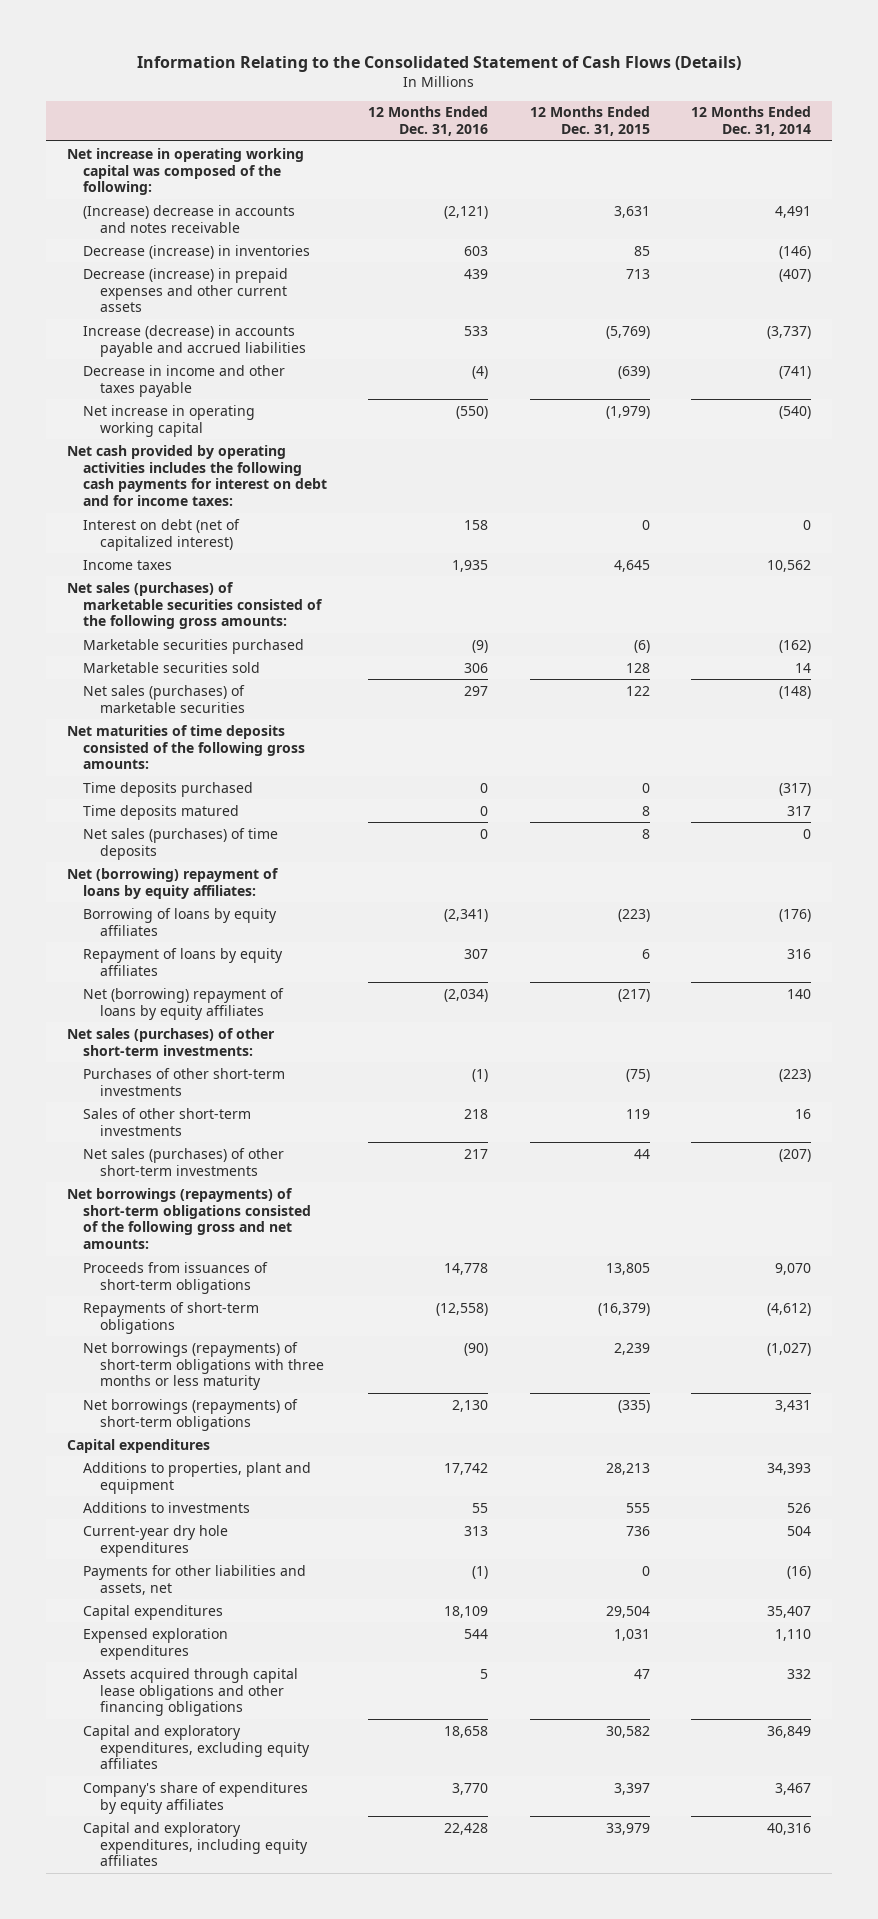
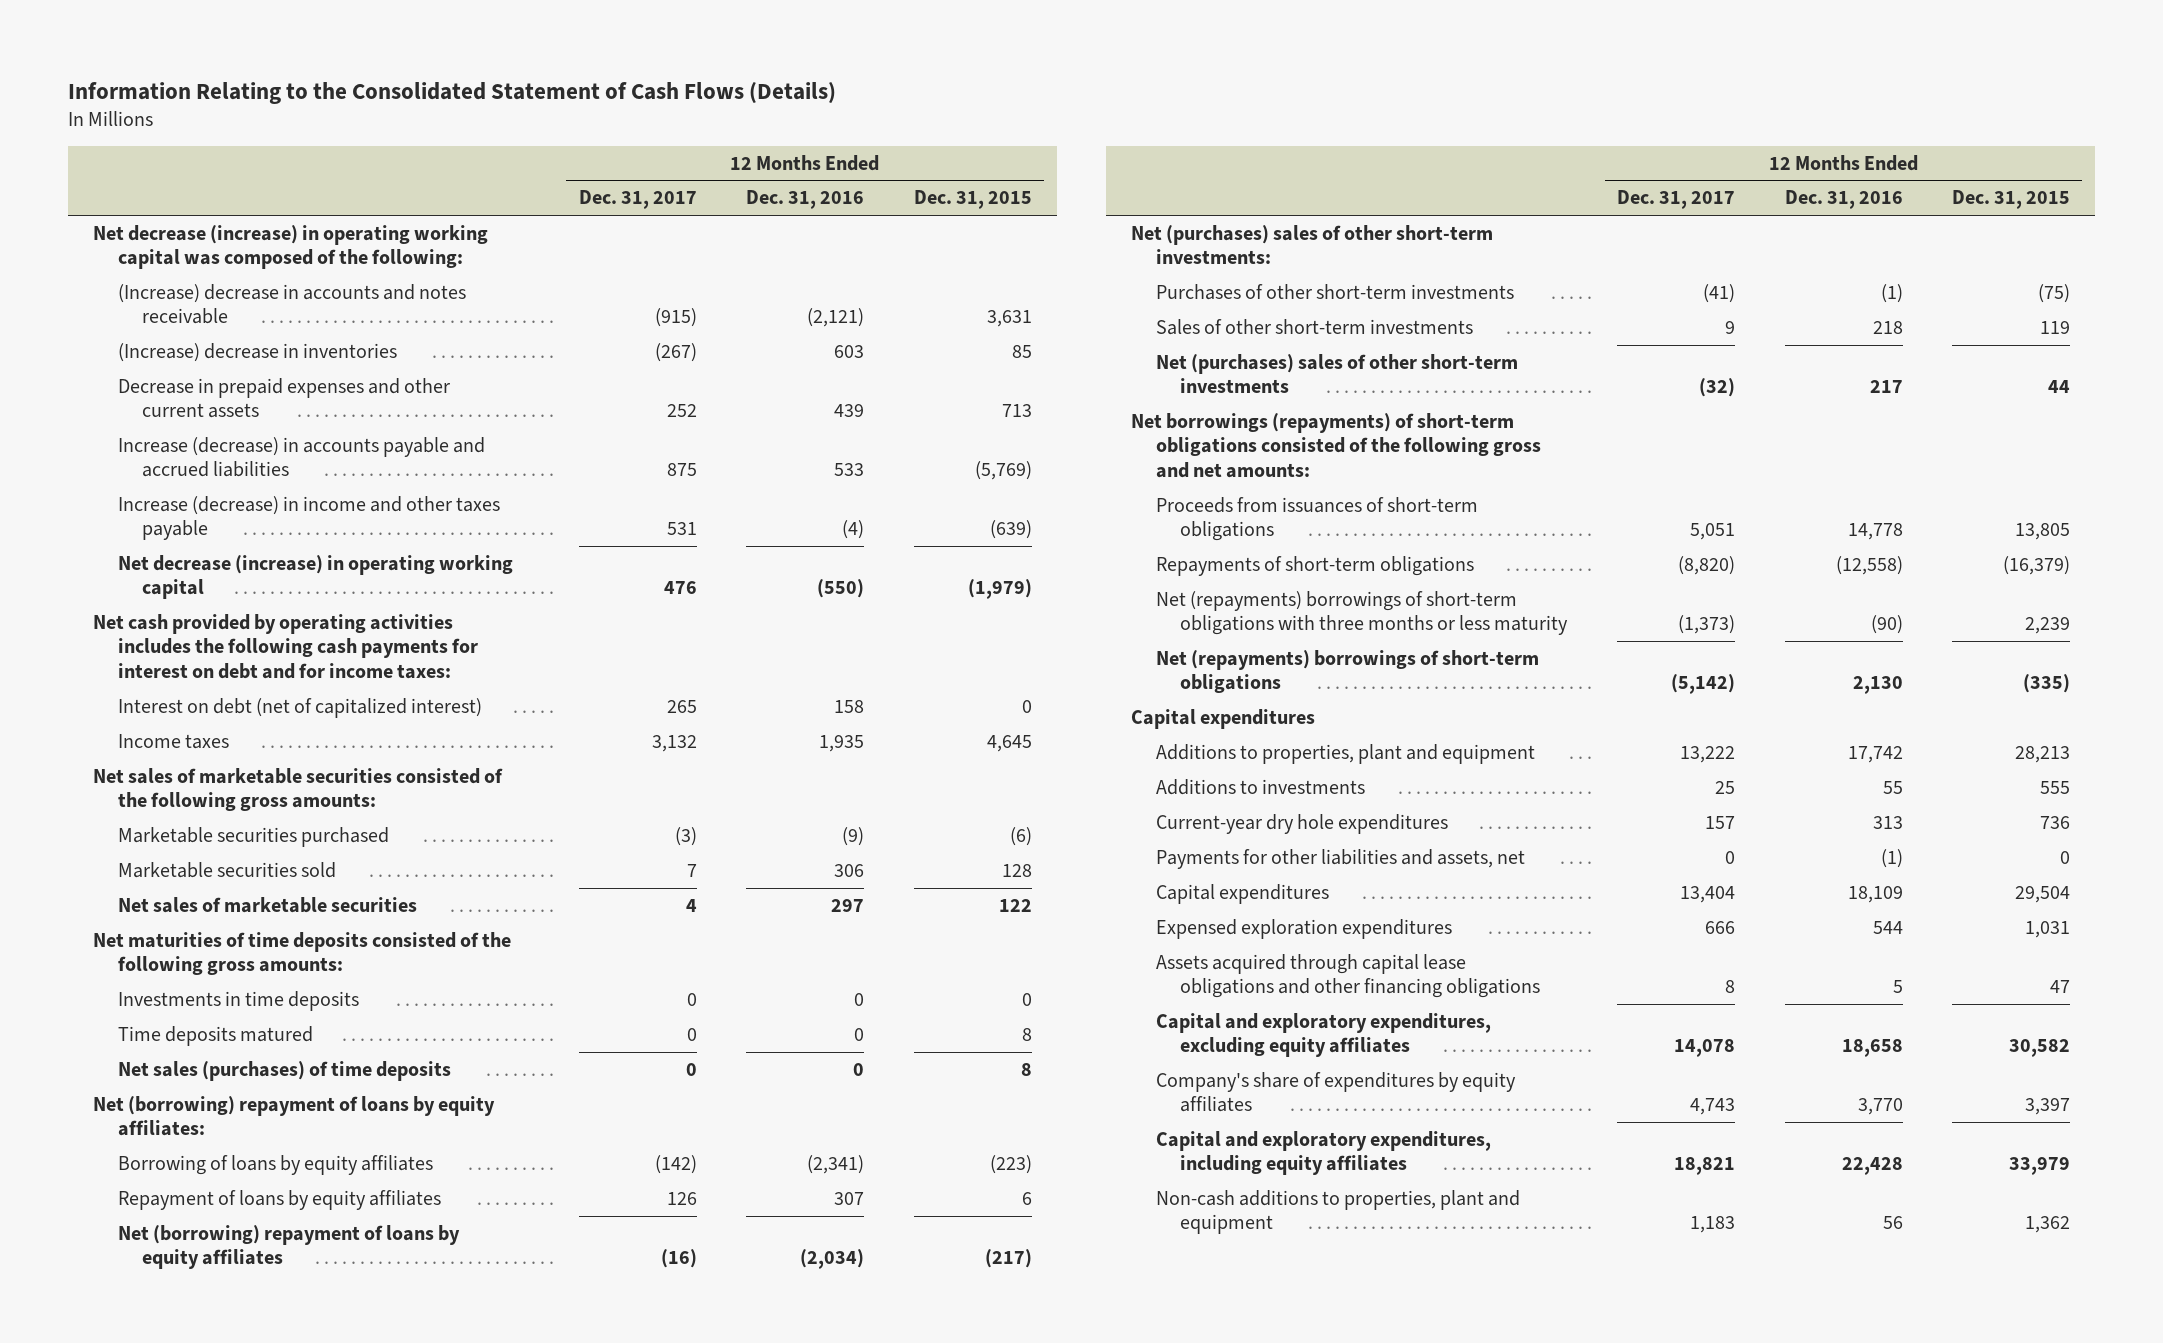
- | 12 Months Ended Dec. 31, 2016 | 12 Months Ended Dec. 31, 2015 | 12 Months Ended Dec. 31, 2014
+ | 12 Months Ended Dec. 31, 2017 | 12 Months Ended Dec. 31, 2016 | 12 Months Ended Dec. 31, 2015
- Net increase in operating working capital was composed of the following:
+ Net decrease (increase) in operating working capital was composed of the following:
- Decrease (increase) in inventories | 603 | 85 | (146)
- Decrease (increase) in prepaid expenses and other current assets | 439 | 713 | (407)
+ (Increase) decrease in inventories | (267) | 603 | 85
+ Decrease in prepaid expenses and other current assets | 252 | 439 | 713
- Decrease in income and other taxes payable | (4) | (639) | (741)
- Net increase in operating working capital | (550) | (1,979) | (540)
+ Increase (decrease) in income and other taxes payable | 531 | (4) | (639)
+ Net decrease (increase) in operating working capital | 476 | (550) | (1,979)
- Net sales (purchases) of marketable securities consisted of the following gross amounts:
+ Net sales of marketable securities consisted of the following gross amounts:
- Net sales (purchases) of marketable securities | 297 | 122 | (148)
+ Net sales of marketable securities | 4 | 297 | 122
- Time deposits purchased | 0 | 0 | (317)
+ Investments in time deposits | 0 | 0 | 0
- Net sales (purchases) of other short-term investments:
+ Net (purchases) sales of other short-term investments:
- Net sales (purchases) of other short-term investments | 217 | 44 | (207)
+ Net (purchases) sales of other short-term investments | (32) | 217 | 44
- Net borrowings (repayments) of short-term obligations with three months or less maturity | (90) | 2,239 | (1,027)
- Net borrowings (repayments) of short-term obligations | 2,130 | (335) | 3,431
+ Net (repayments) borrowings of short-term obligations with three months or less maturity | (1,373) | (90) | 2,239
+ Net (repayments) borrowings of short-term obligations | (5,142) | 2,130 | (335)
+ Non-cash additions to properties, plant and equipment | 1,183 | 56 | 1,362

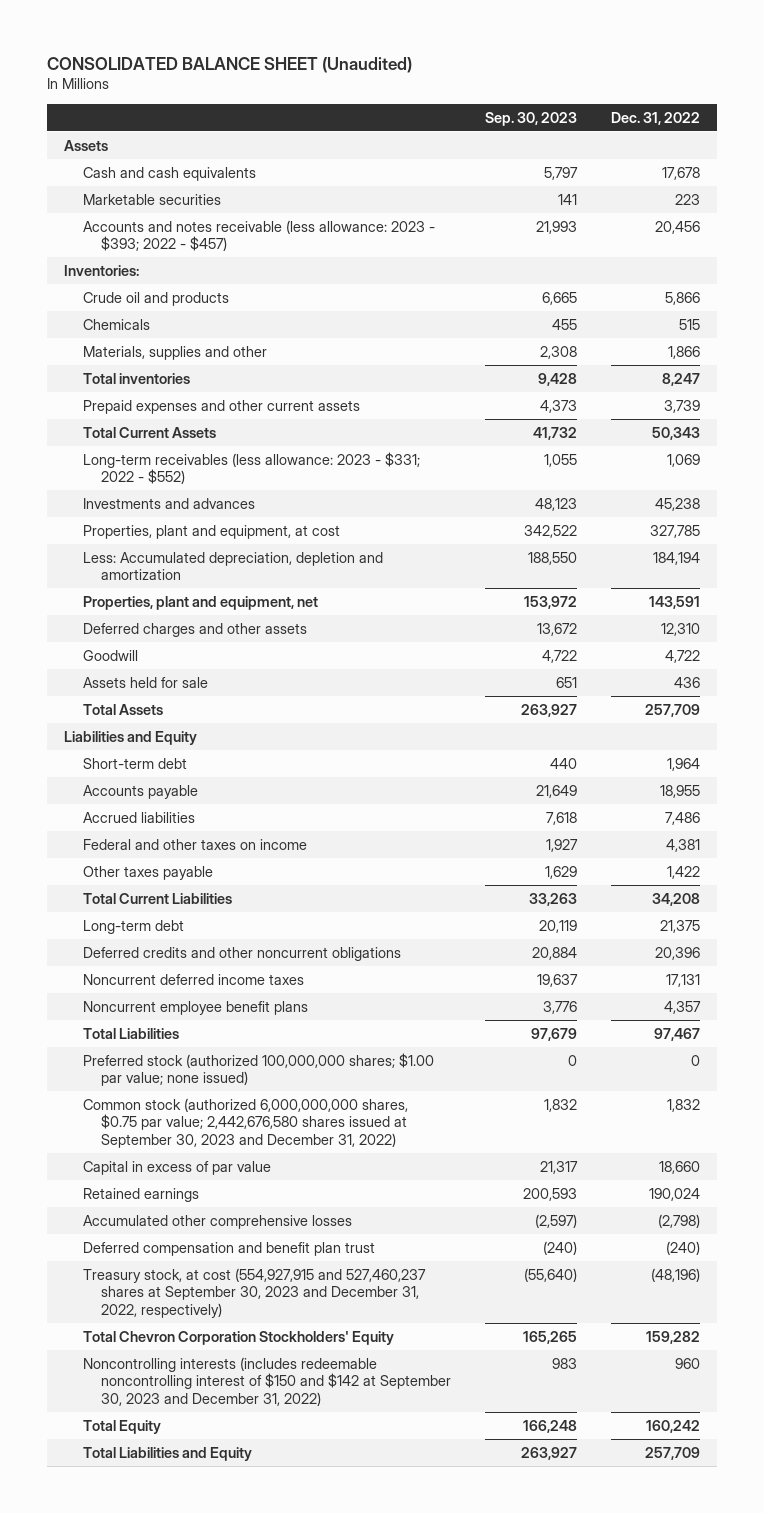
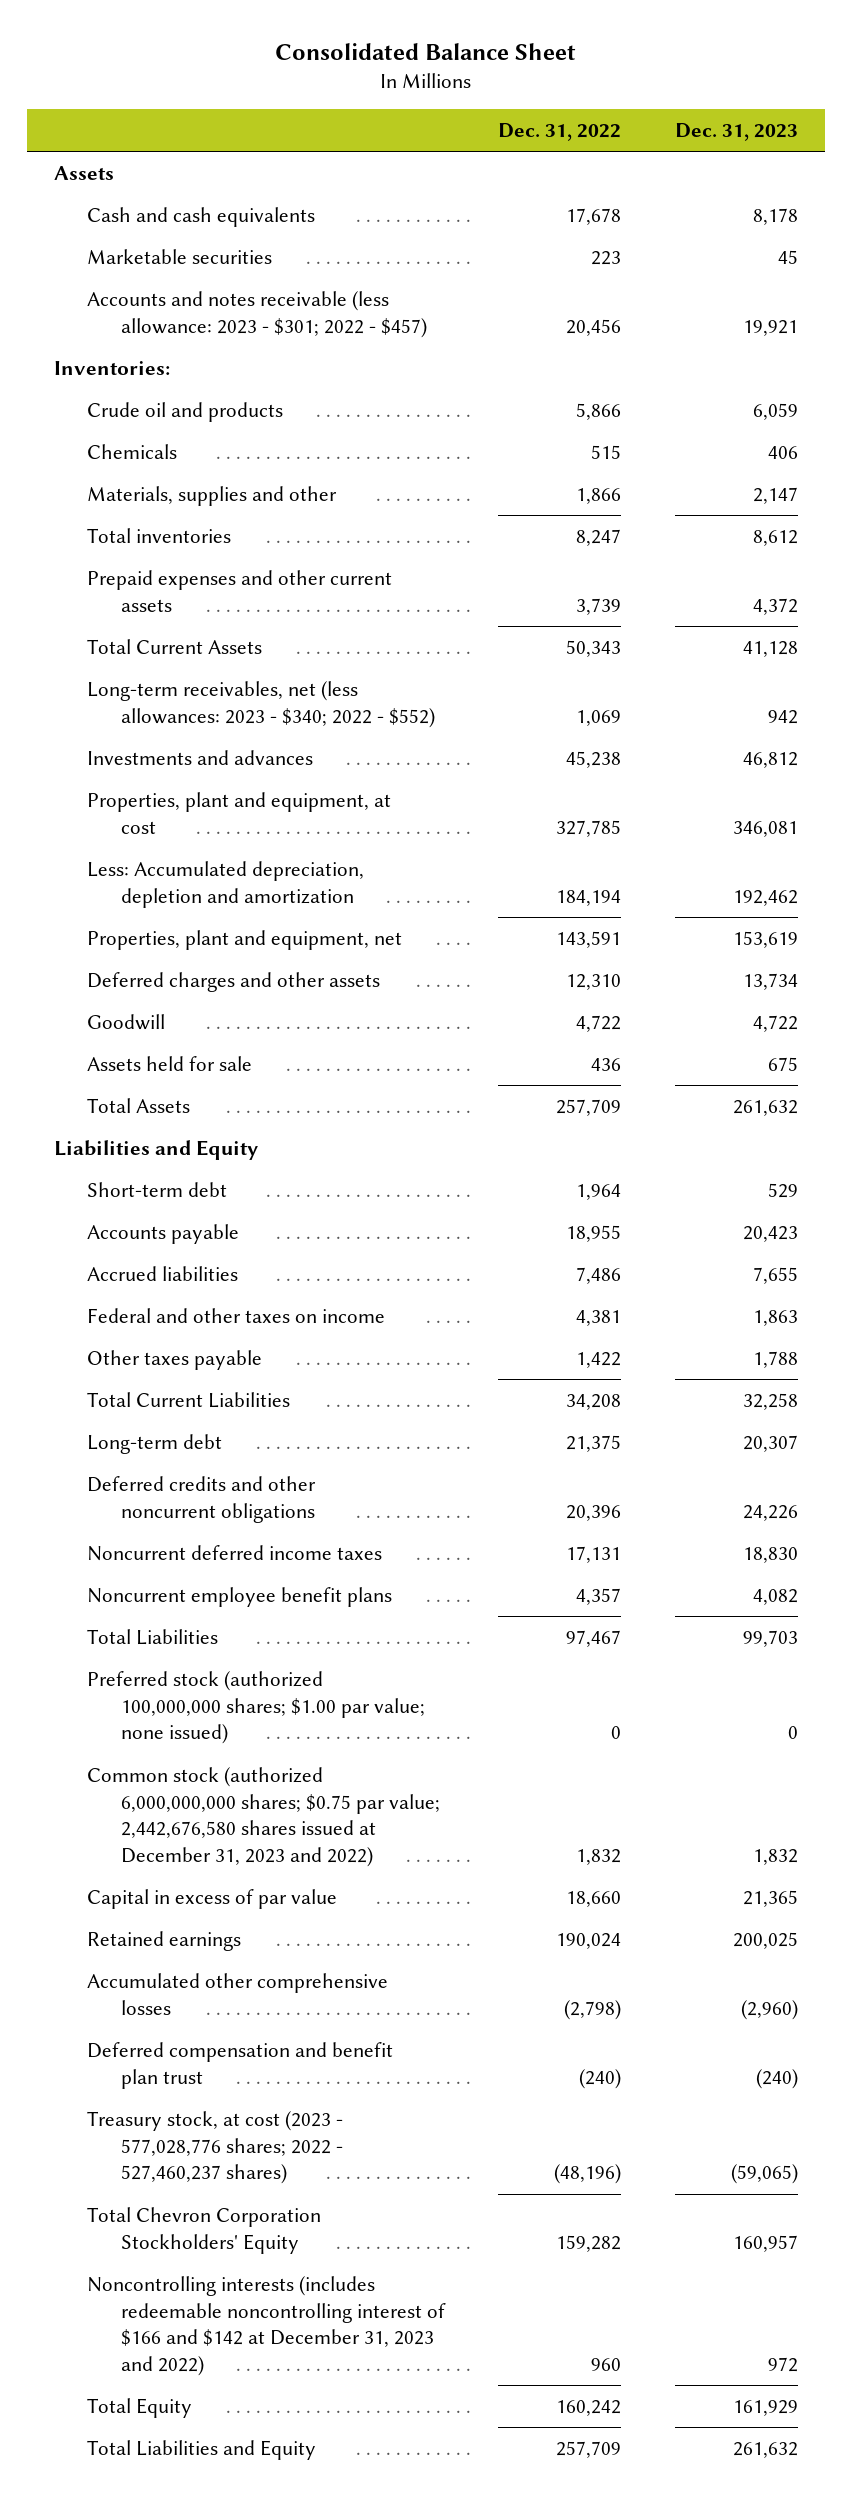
- CONSOLIDATED BALANCE SHEET (Unaudited)
+ Consolidated Balance Sheet
- | Sep. 30, 2023 | Dec. 31, 2022
+ | Dec. 31, 2022 | Dec. 31, 2023
- Accounts and notes receivable (less allowance: 2023 - $393; 2022 - $457) | 21,993 | 20,456
+ Accounts and notes receivable (less allowance: 2023 - $301; 2022 - $457) | 20,456 | 19,921
- Long-term receivables (less allowance: 2023 - $331; 2022 - $552) | 1,055 | 1,069
+ Long-term receivables, net (less allowances: 2023 - $340; 2022 - $552) | 1,069 | 942
- Common stock (authorized 6,000,000,000 shares, $0.75 par value; 2,442,676,580 shares issued at September 30, 2023 and December 31, 2022) | 1,832 | 1,832
+ Common stock (authorized 6,000,000,000 shares; $0.75 par value; 2,442,676,580 shares issued at December 31, 2023 and 2022) | 1,832 | 1,832
- Treasury stock, at cost (554,927,915 and 527,460,237 shares at September 30, 2023 and December 31, 2022, respectively) | (55,640) | (48,196)
+ Treasury stock, at cost (2023 - 577,028,776 shares; 2022 - 527,460,237 shares) | (48,196) | (59,065)
- Noncontrolling interests (includes redeemable noncontrolling interest of $150 and $142 at September 30, 2023 and December 31, 2022) | 983 | 960
+ Noncontrolling interests (includes redeemable noncontrolling interest of $166 and $142 at December 31, 2023 and 2022) | 960 | 972

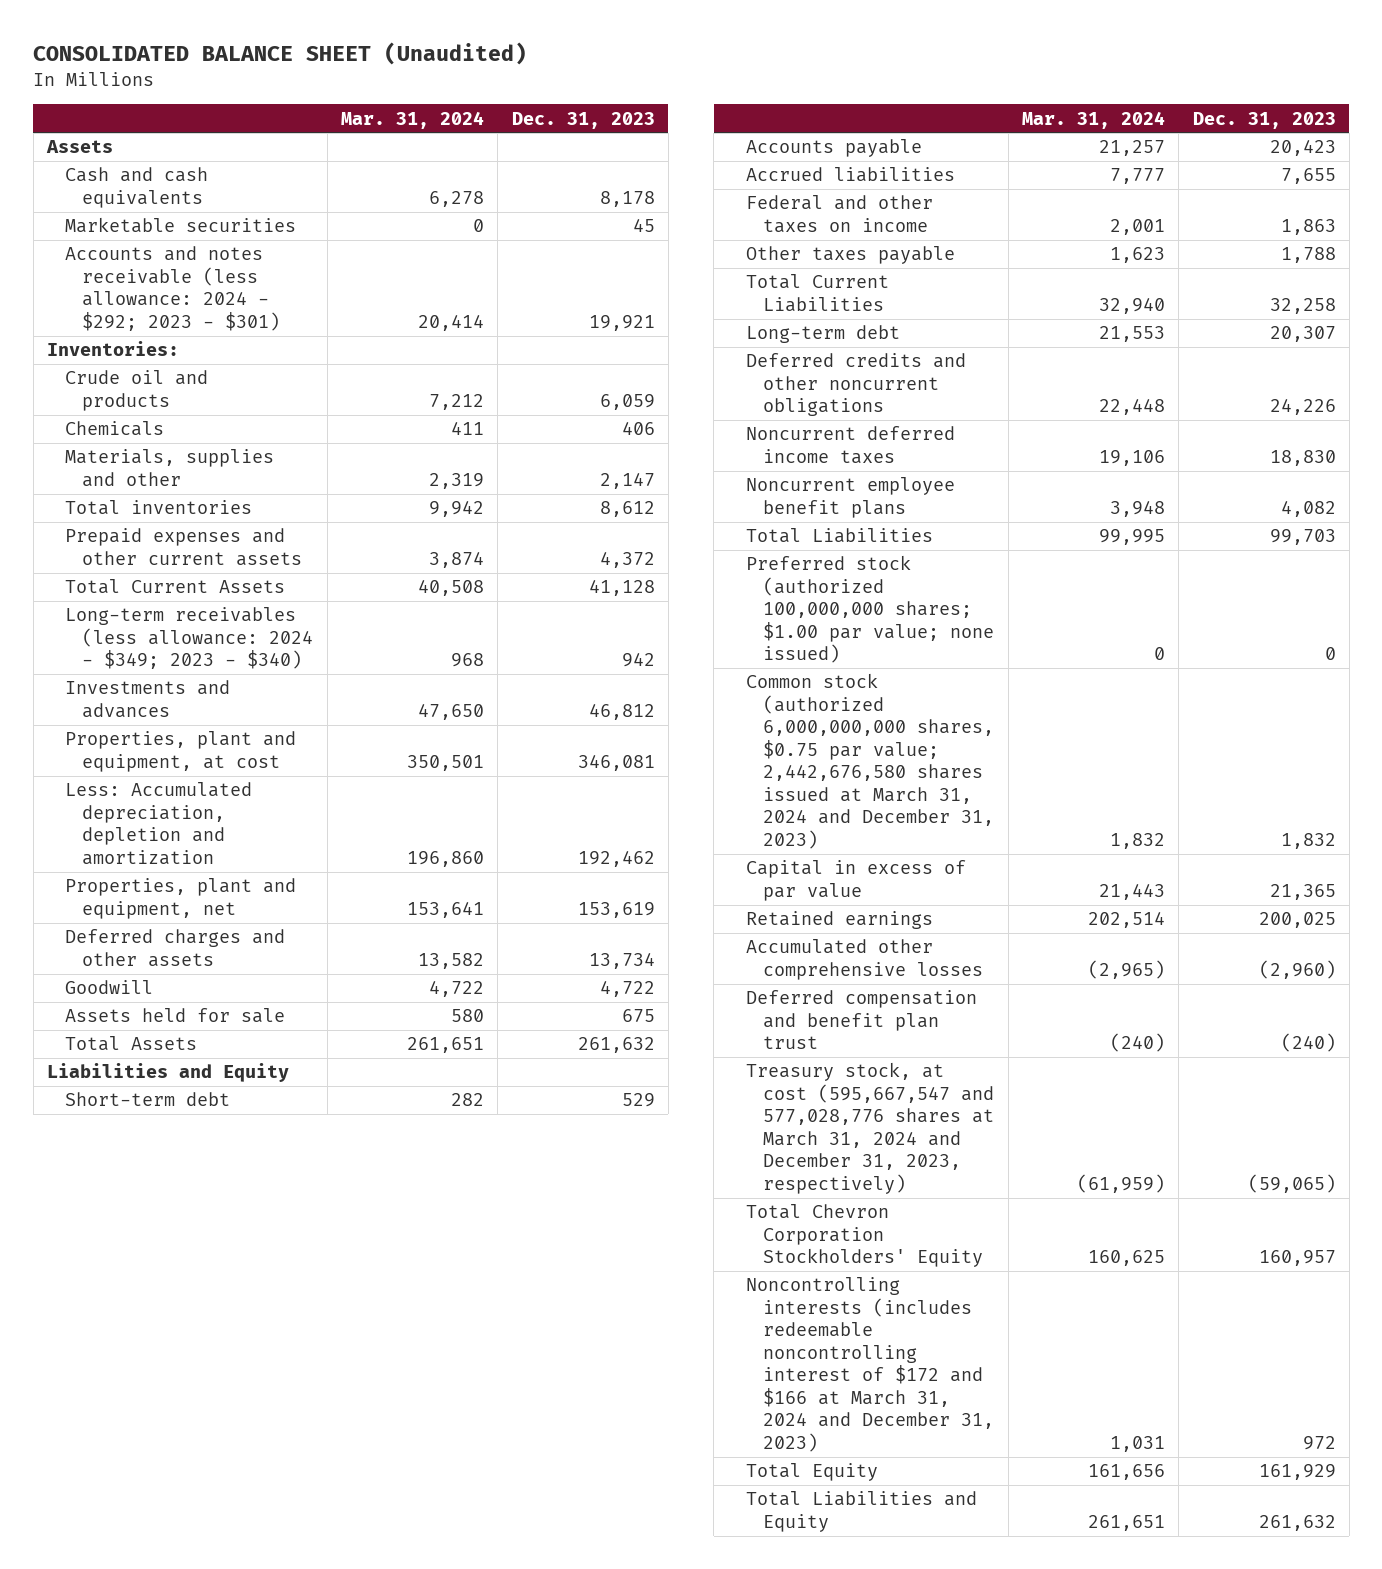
- Consolidated Balance Sheet
+ CONSOLIDATED BALANCE SHEET (Unaudited)
- | Dec. 31, 2022 | Dec. 31, 2023
+ | Mar. 31, 2024 | Dec. 31, 2023
- Accounts and notes receivable (less allowance: 2023 - $301; 2022 - $457) | 20,456 | 19,921
+ Accounts and notes receivable (less allowance: 2024 - $292; 2023 - $301) | 20,414 | 19,921
- Long-term receivables, net (less allowances: 2023 - $340; 2022 - $552) | 1,069 | 942
+ Long-term receivables (less allowance: 2024 - $349; 2023 - $340) | 968 | 942
- Common stock (authorized 6,000,000,000 shares; $0.75 par value; 2,442,676,580 shares issued at December 31, 2023 and 2022) | 1,832 | 1,832
+ Common stock (authorized 6,000,000,000 shares, $0.75 par value; 2,442,676,580 shares issued at March 31, 2024 and December 31, 2023) | 1,832 | 1,832
- Treasury stock, at cost (2023 - 577,028,776 shares; 2022 - 527,460,237 shares) | (48,196) | (59,065)
+ Treasury stock, at cost (595,667,547 and 577,028,776 shares at March 31, 2024 and December 31, 2023, respectively) | (61,959) | (59,065)
- Noncontrolling interests (includes redeemable noncontrolling interest of $166 and $142 at December 31, 2023 and 2022) | 960 | 972
+ Noncontrolling interests (includes redeemable noncontrolling interest of $172 and $166 at March 31, 2024 and December 31, 2023) | 1,031 | 972

